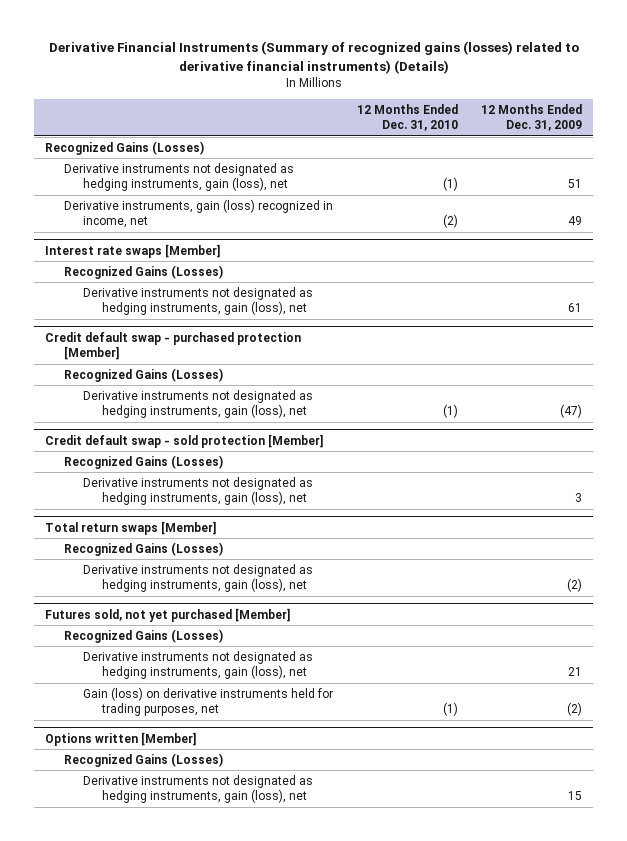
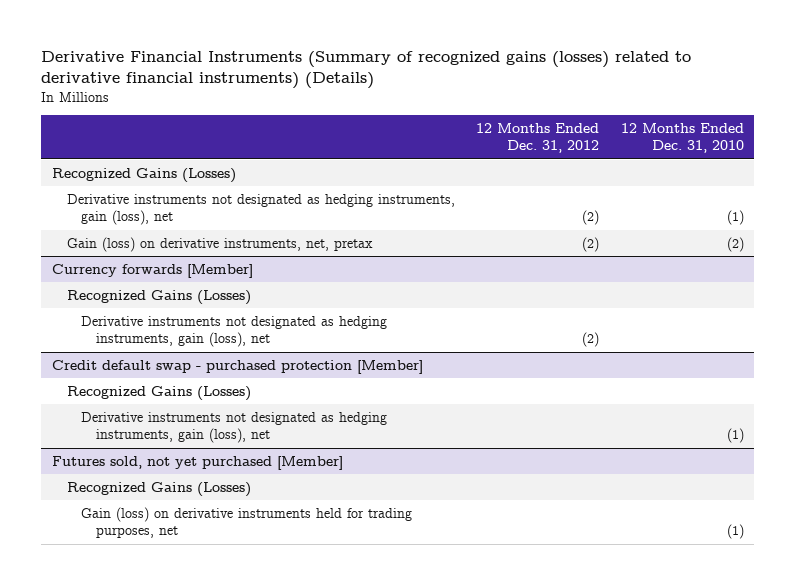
- | 12 Months Ended Dec. 31, 2010 | 12 Months Ended Dec. 31, 2009
+ | 12 Months Ended Dec. 31, 2012 | 12 Months Ended Dec. 31, 2010
- Derivative instruments, gain (loss) recognized in income, net | (2) | 49
- Interest rate swaps [Member]
- Recognized Gains (Losses)
- Derivative instruments not designated as hedging instruments, gain (loss), net | | 61
+ Gain (loss) on derivative instruments, net, pretax | (2) | (2)
+ Currency forwards [Member]
+ Recognized Gains (Losses)
+ Derivative instruments not designated as hedging instruments, gain (loss), net | (2) |
- Credit default swap - sold protection [Member]
- Recognized Gains (Losses)
- Derivative instruments not designated as hedging instruments, gain (loss), net | | 3
- Total return swaps [Member]
- Recognized Gains (Losses)
- Derivative instruments not designated as hedging instruments, gain (loss), net | | (2)
@ Futures sold, not yet purchased [Member]
- Derivative instruments not designated as hedging instruments, gain (loss), net | | 21
- Options written [Member]
- Recognized Gains (Losses)
- Derivative instruments not designated as hedging instruments, gain (loss), net | | 15

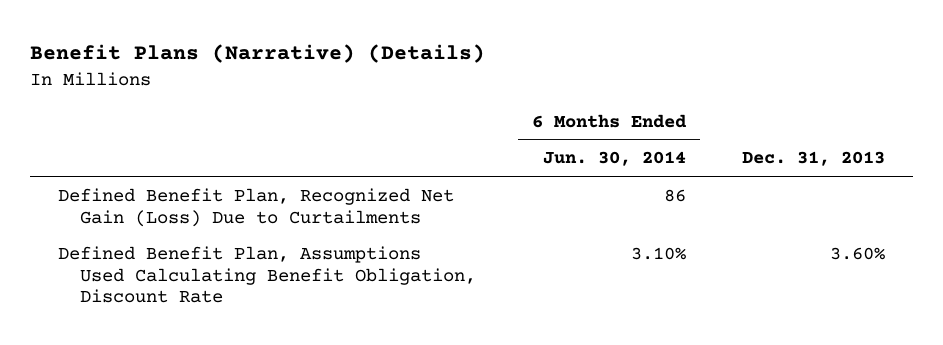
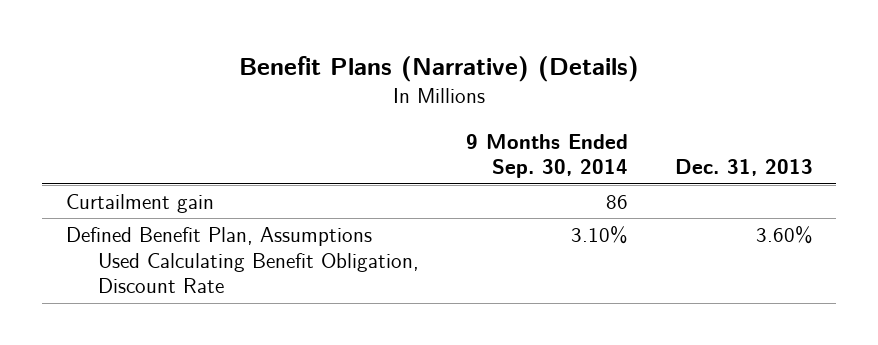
- | 6 Months Ended Jun. 30, 2014 | Dec. 31, 2013
+ | 9 Months Ended Sep. 30, 2014 | Dec. 31, 2013
- Defined Benefit Plan, Recognized Net Gain (Loss) Due to Curtailments | 86 |
+ Curtailment gain | 86 |

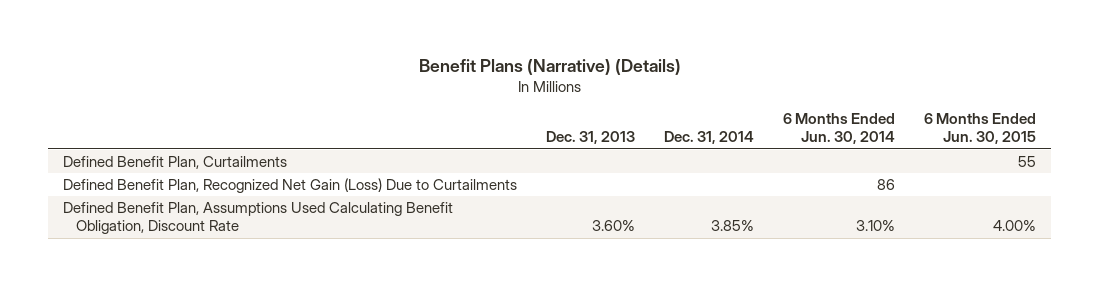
- | 9 Months Ended Sep. 30, 2014 | Dec. 31, 2013
+ | Dec. 31, 2013 | Dec. 31, 2014 | 6 Months Ended Jun. 30, 2014 | 6 Months Ended Jun. 30, 2015
- Curtailment gain | 86 |
+ Defined Benefit Plan, Curtailments | | | | 55
+ Defined Benefit Plan, Recognized Net Gain (Loss) Due to Curtailments | | | 86 |

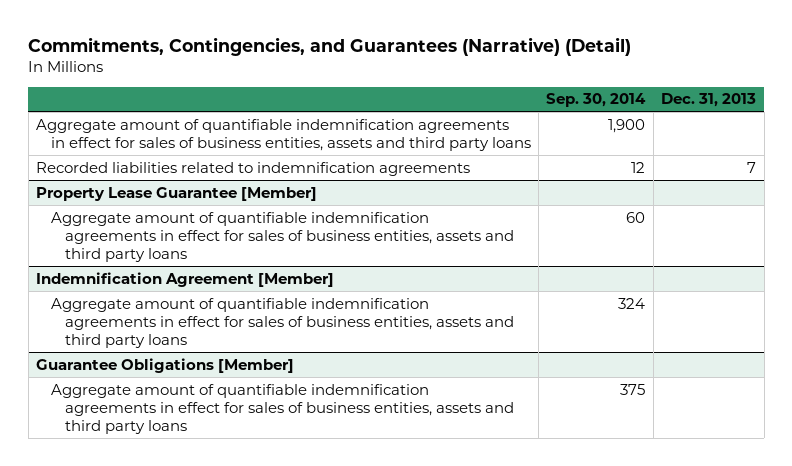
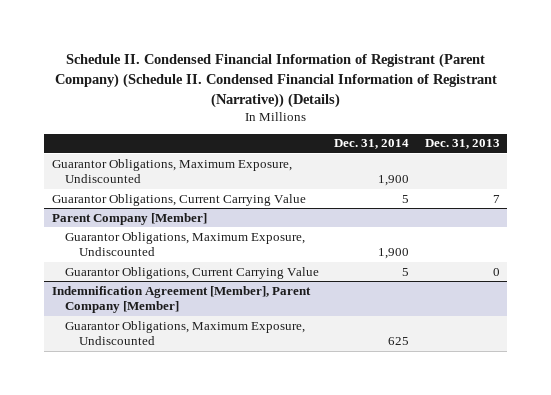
- Commitments, Contingencies, and Guarantees (Narrative) (Detail)
+ Schedule II. Condensed Financial Information of Registrant (Parent Company) (Schedule II. Condensed Financial Information of Registrant (Narrative)) (Details)
- | Sep. 30, 2014 | Dec. 31, 2013
+ | Dec. 31, 2014 | Dec. 31, 2013
- Aggregate amount of quantifiable indemnification agreements in effect for sales of business entities, assets and third party loans | 1,900 |
- Recorded liabilities related to indemnification agreements | 12 | 7
- Property Lease Guarantee [Member]
- Aggregate amount of quantifiable indemnification agreements in effect for sales of business entities, assets and third party loans | 60 |
- Indemnification Agreement [Member]
- Aggregate amount of quantifiable indemnification agreements in effect for sales of business entities, assets and third party loans | 324 |
- Guarantee Obligations [Member]
- Aggregate amount of quantifiable indemnification agreements in effect for sales of business entities, assets and third party loans | 375 |
+ Guarantor Obligations, Maximum Exposure, Undiscounted | 1,900 |
+ Guarantor Obligations, Current Carrying Value | 5 | 7
+ Parent Company [Member]
+ Guarantor Obligations, Maximum Exposure, Undiscounted | 1,900 |
+ Guarantor Obligations, Current Carrying Value | 5 | 0
+ Indemnification Agreement [Member], Parent Company [Member]
+ Guarantor Obligations, Maximum Exposure, Undiscounted | 625 |

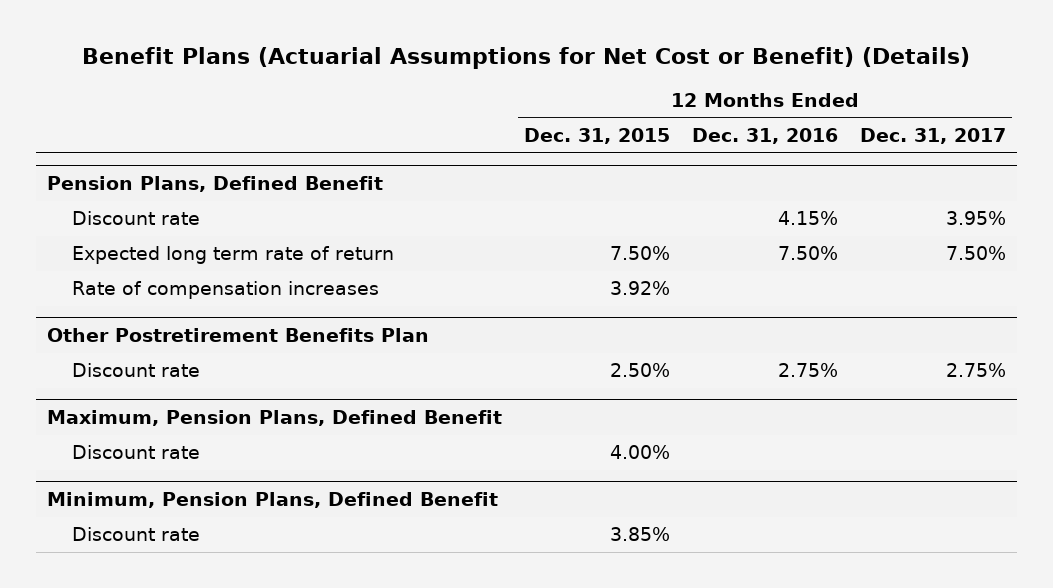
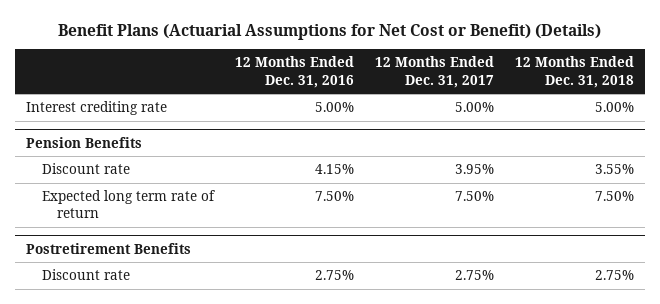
- | 12 Months Ended Dec. 31, 2015 | 12 Months Ended Dec. 31, 2016 | 12 Months Ended Dec. 31, 2017
+ | 12 Months Ended Dec. 31, 2016 | 12 Months Ended Dec. 31, 2017 | 12 Months Ended Dec. 31, 2018
- Pension Plans, Defined Benefit
+ Interest crediting rate | 5.00% | 5.00% | 5.00%
+ Pension Benefits
- Rate of compensation increases | 3.92% | |
- Other Postretirement Benefits Plan
+ Postretirement Benefits
- Maximum, Pension Plans, Defined Benefit
- Discount rate | 4.00% | |
- Minimum, Pension Plans, Defined Benefit
- Discount rate | 3.85% | |

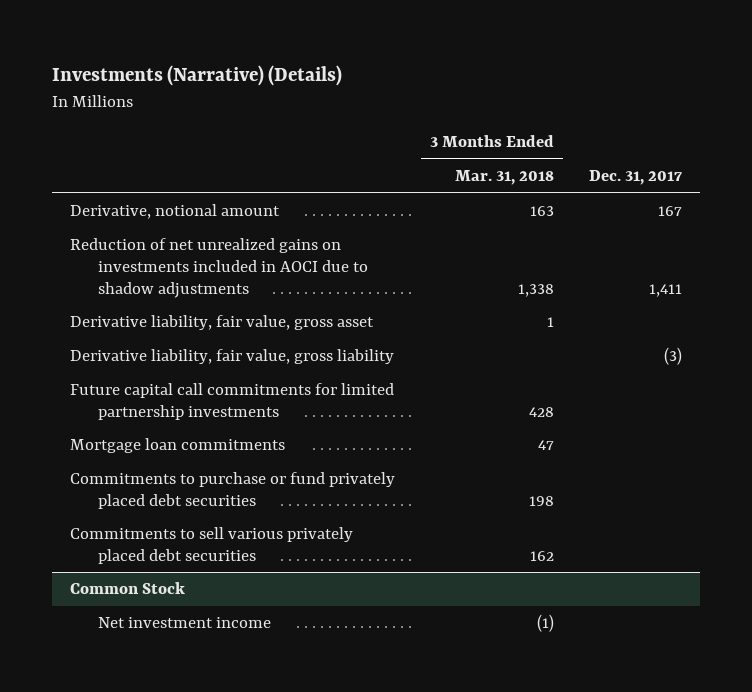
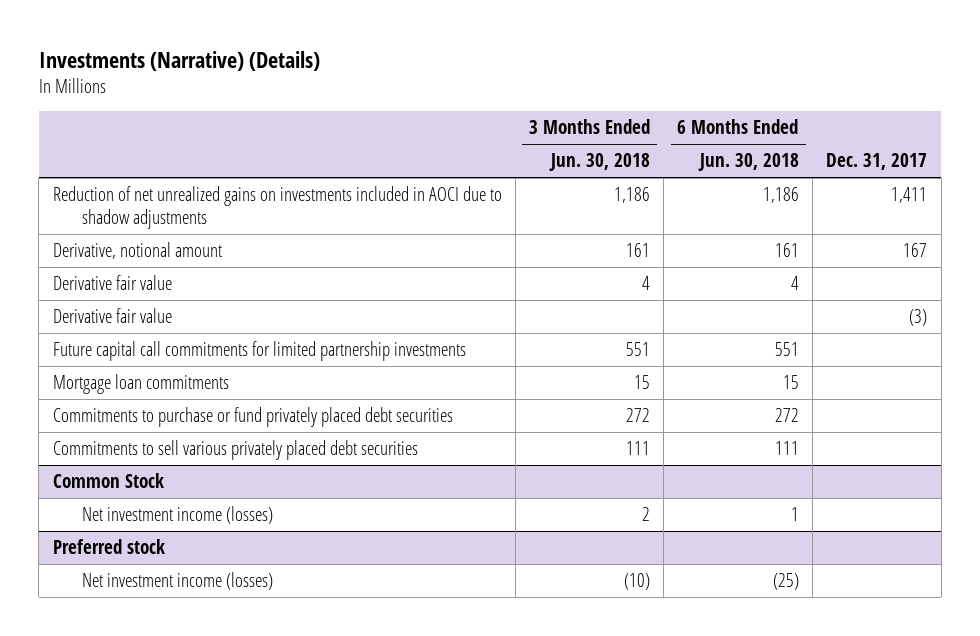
- | 3 Months Ended Mar. 31, 2018 | Dec. 31, 2017
+ | 3 Months Ended Jun. 30, 2018 | 6 Months Ended Jun. 30, 2018 | Dec. 31, 2017
- Derivative liability, fair value, gross asset | 1 |
- Derivative liability, fair value, gross liability | | (3)
moved down: Derivative, notional amount | 161 | 161 | 167
+ Derivative fair value | 4 | 4 |
+ Derivative fair value | | | (3)
@ Common Stock
- Net investment income | (1) |
+ Net investment income (losses) | 2 | 1 |
+ Preferred stock
+ Net investment income (losses) | (10) | (25) |

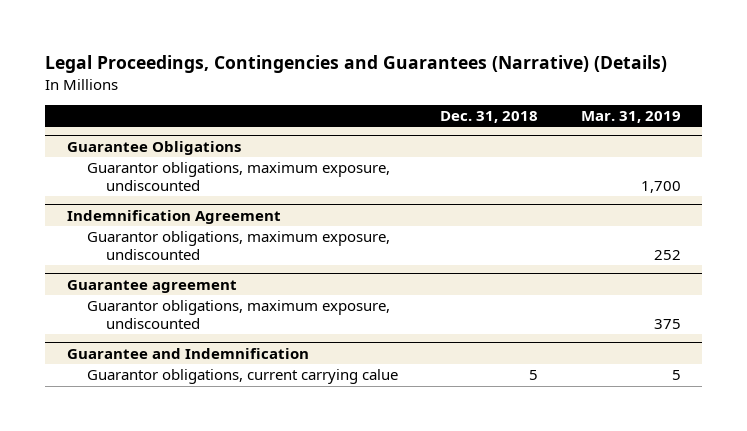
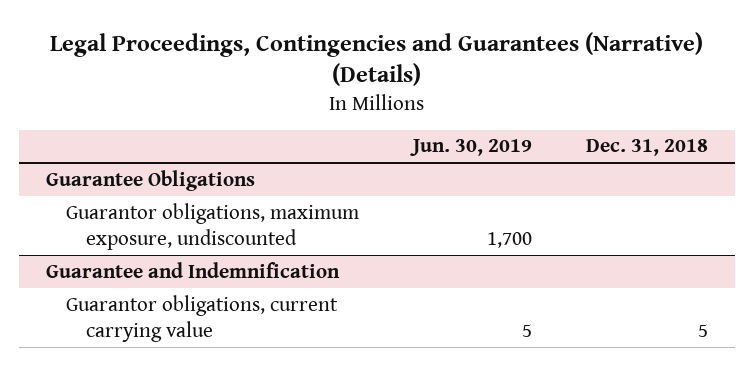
- | Dec. 31, 2018 | Mar. 31, 2019
+ | Jun. 30, 2019 | Dec. 31, 2018
- Indemnification Agreement
- Guarantor obligations, maximum exposure, undiscounted | | 252
- Guarantee agreement
- Guarantor obligations, maximum exposure, undiscounted | | 375
@ Guarantee and Indemnification
- Guarantor obligations, current carrying calue | 5 | 5
+ Guarantor obligations, current carrying value | 5 | 5

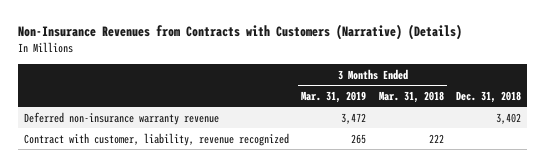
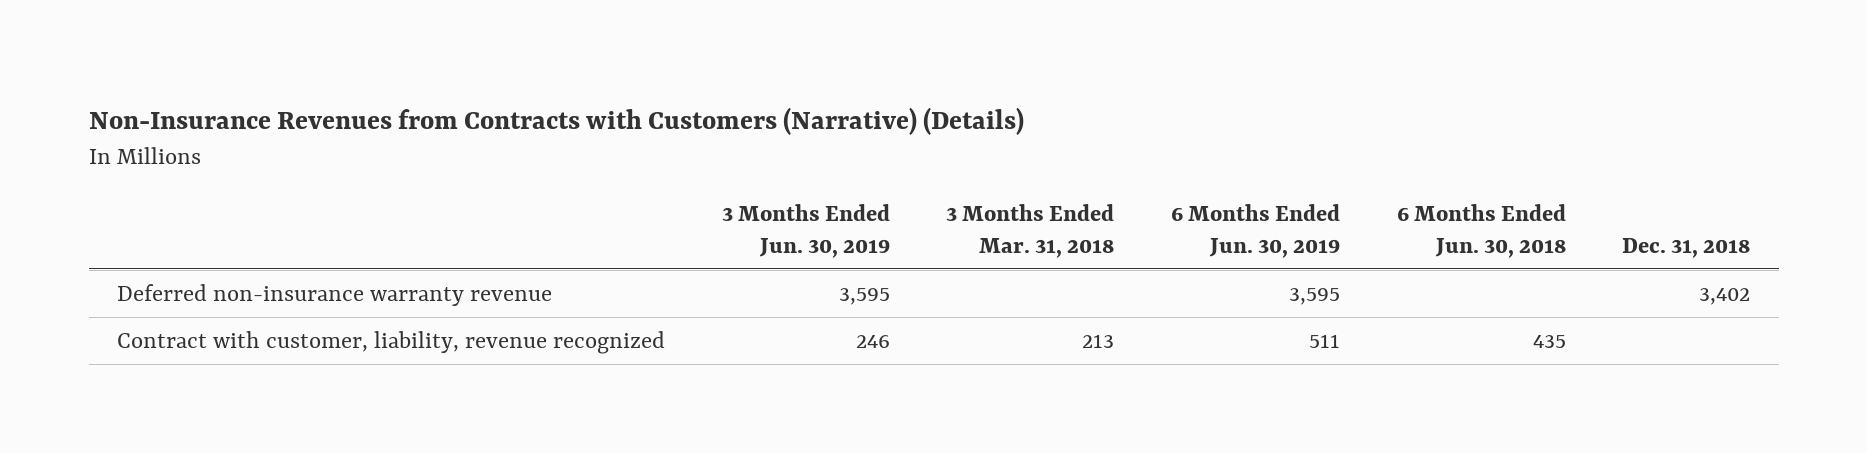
- | 3 Months Ended Mar. 31, 2019 | 3 Months Ended Mar. 31, 2018 | Dec. 31, 2018
+ | 3 Months Ended Jun. 30, 2019 | 3 Months Ended Mar. 31, 2018 | 6 Months Ended Jun. 30, 2019 | 6 Months Ended Jun. 30, 2018 | Dec. 31, 2018
- Contract with customer, liability, revenue recognized | 265 | 222 |
+ Contract with customer, liability, revenue recognized | 246 | 213 | 511 | 435 |

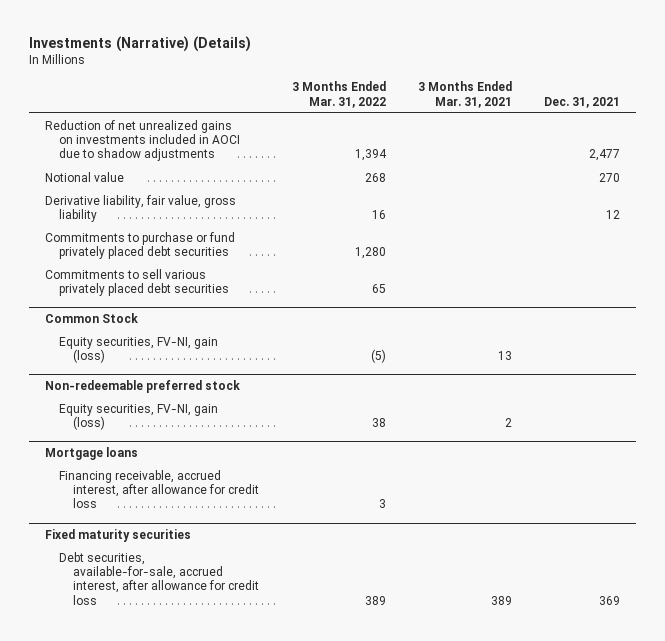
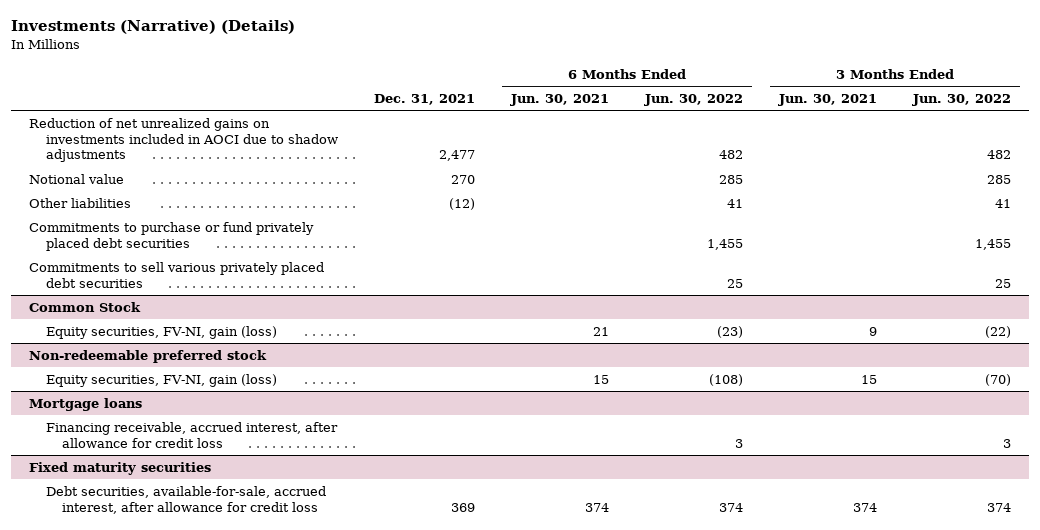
- | 3 Months Ended Mar. 31, 2022 | 3 Months Ended Mar. 31, 2021 | Dec. 31, 2021
+ | Dec. 31, 2021 | 6 Months Ended Jun. 30, 2021 | 6 Months Ended Jun. 30, 2022 | 3 Months Ended Jun. 30, 2021 | 3 Months Ended Jun. 30, 2022
- Derivative liability, fair value, gross liability | 16 | | 12
+ Other liabilities | (12) | | 41 | | 41

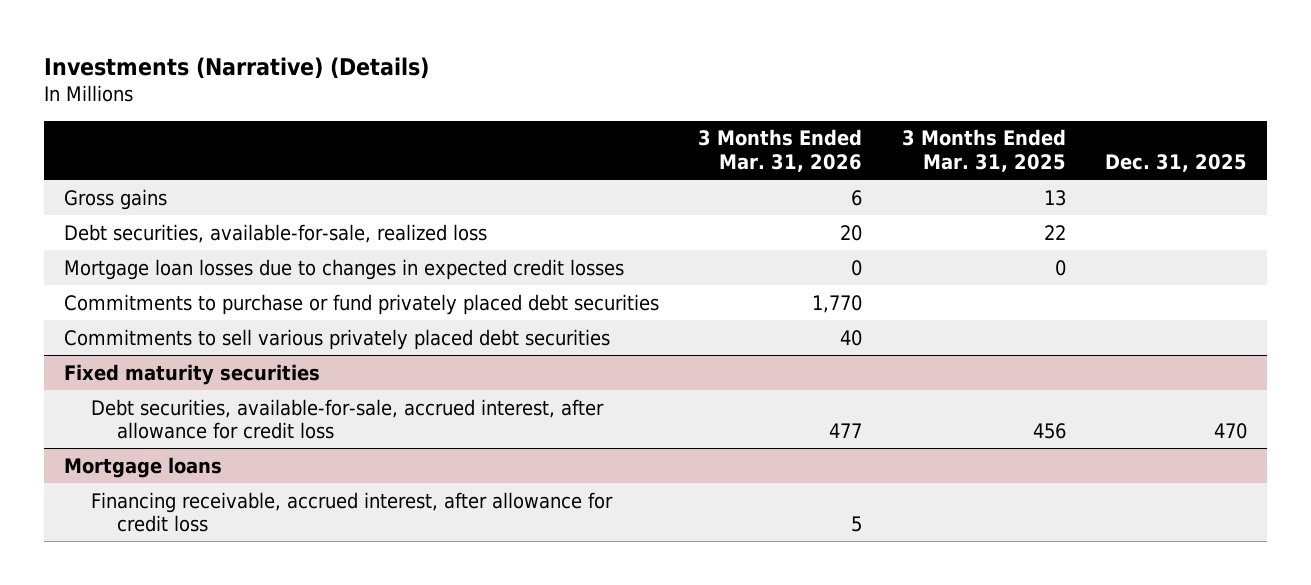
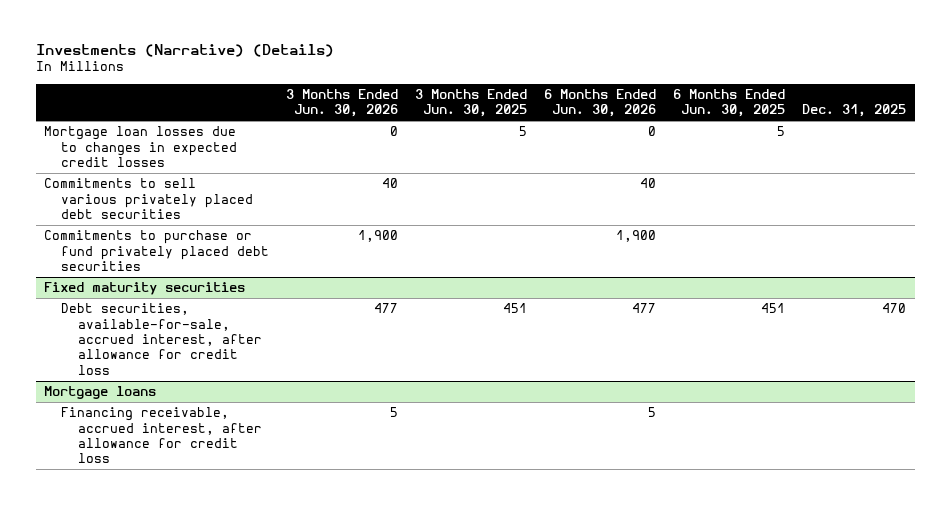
- | 3 Months Ended Mar. 31, 2026 | 3 Months Ended Mar. 31, 2025 | Dec. 31, 2025
+ | 3 Months Ended Jun. 30, 2026 | 3 Months Ended Jun. 30, 2025 | 6 Months Ended Jun. 30, 2026 | 6 Months Ended Jun. 30, 2025 | Dec. 31, 2025
- Gross gains | 6 | 13 |
- Debt securities, available-for-sale, realized loss | 20 | 22 |
moved down: Commitments to purchase or fund privately placed debt securities | 1,900 | | 1,900 | |

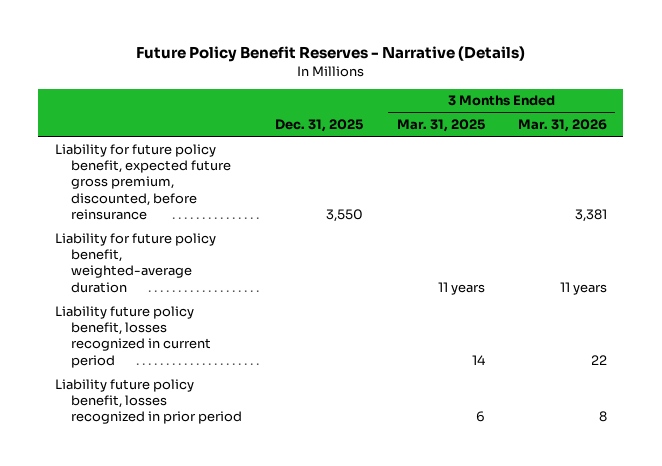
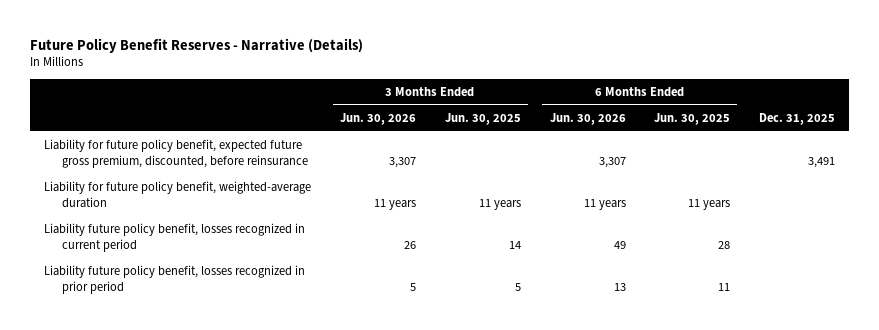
- | Dec. 31, 2025 | 3 Months Ended Mar. 31, 2025 | 3 Months Ended Mar. 31, 2026
+ | 3 Months Ended Jun. 30, 2026 | 3 Months Ended Jun. 30, 2025 | 6 Months Ended Jun. 30, 2026 | 6 Months Ended Jun. 30, 2025 | Dec. 31, 2025
- Liability for future policy benefit, expected future gross premium, discounted, before reinsurance | 3,550 | | 3,381
+ Liability for future policy benefit, expected future gross premium, discounted, before reinsurance | 3,307 | | 3,307 | | 3,491

